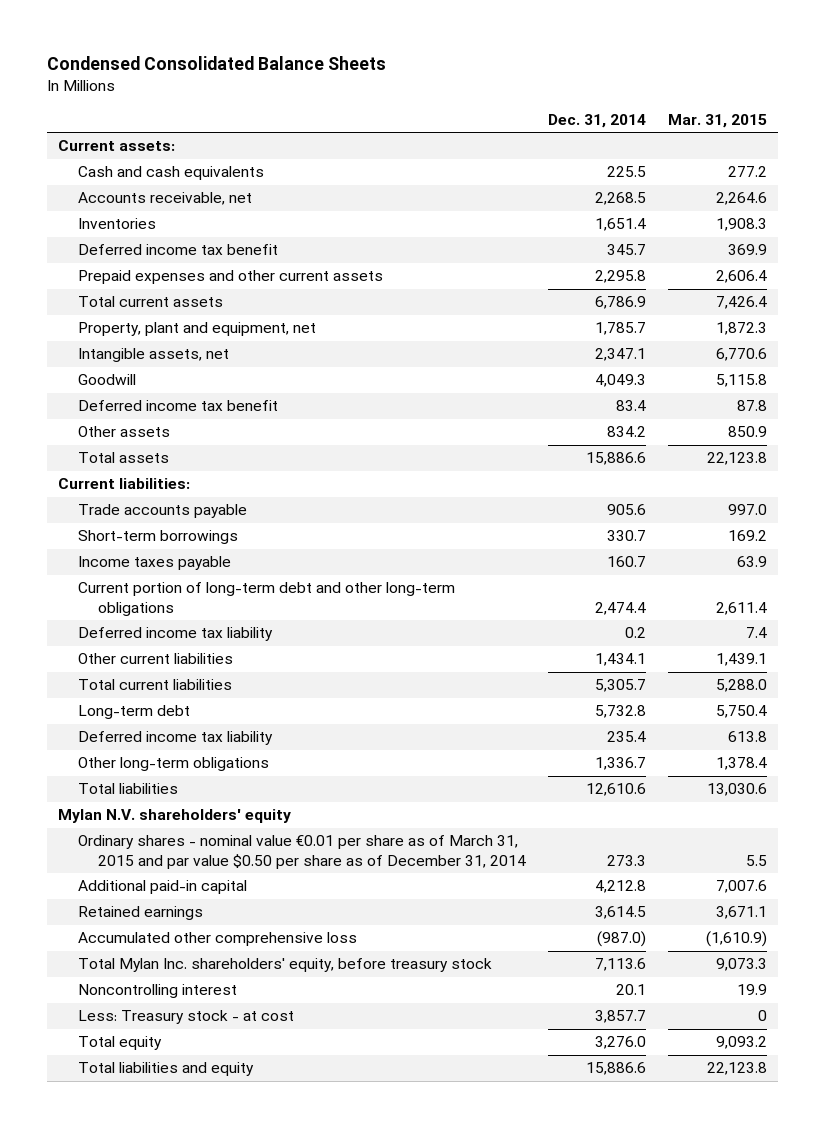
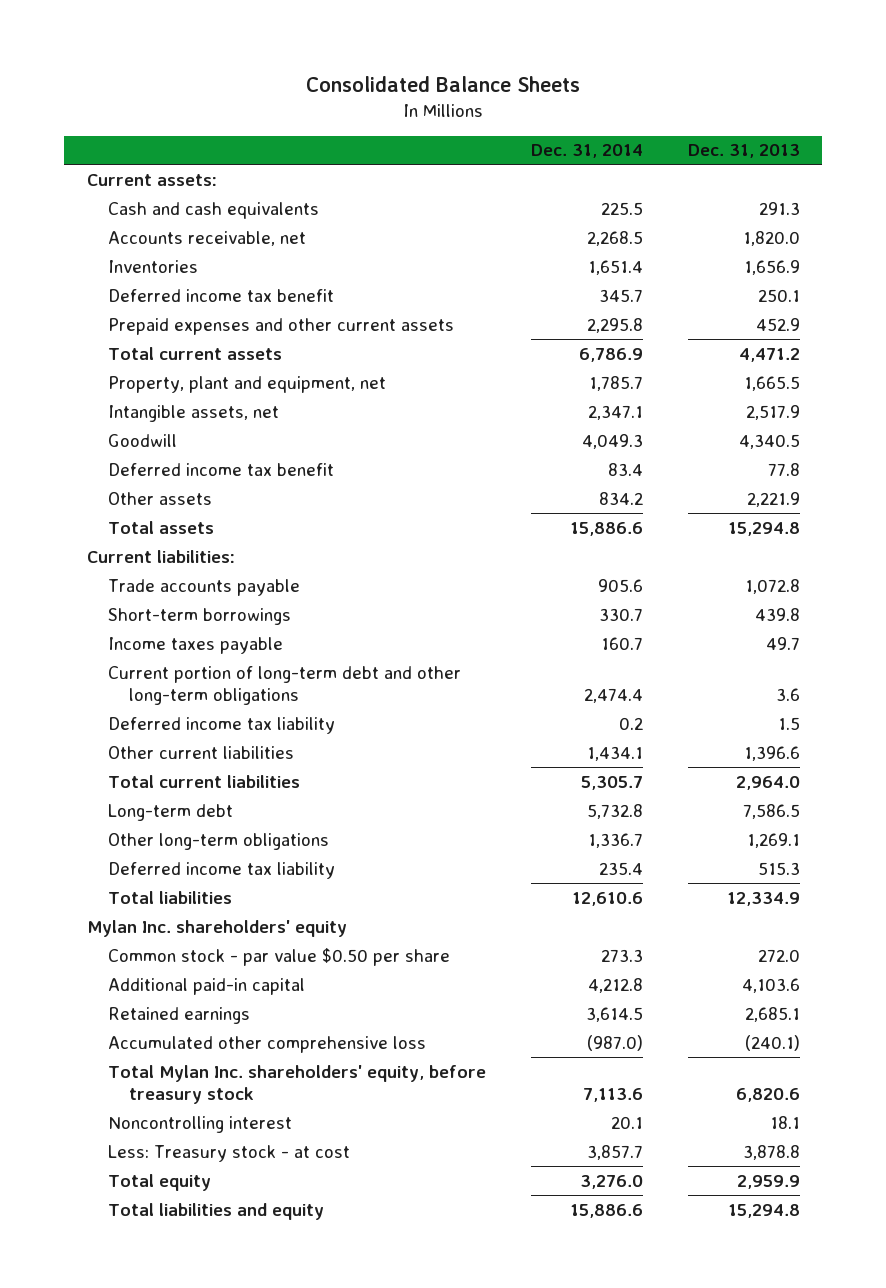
- Condensed Consolidated Balance Sheets
+ Consolidated Balance Sheets
- | Dec. 31, 2014 | Mar. 31, 2015
+ | Dec. 31, 2014 | Dec. 31, 2013
moved down: Deferred income tax liability | 235.4 | 515.3
- Mylan N.V. shareholders' equity
- Ordinary shares - nominal value €0.01 per share as of March 31, 2015 and par value $0.50 per share as of December 31, 2014 | 273.3 | 5.5
+ Mylan Inc. shareholders' equity
+ Common stock - par value $0.50 per share | 273.3 | 272.0

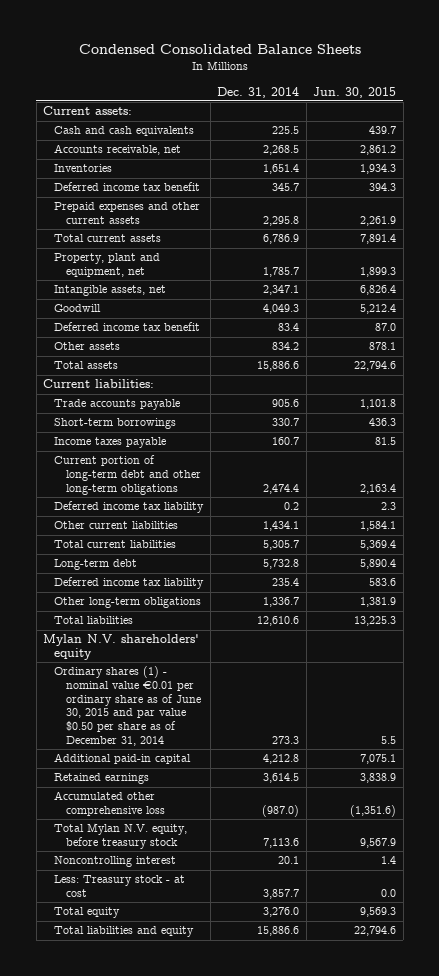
- Consolidated Balance Sheets
+ Condensed Consolidated Balance Sheets
- | Dec. 31, 2014 | Dec. 31, 2013
+ | Dec. 31, 2014 | Jun. 30, 2015
moved down: Other long-term obligations | 1,336.7 | 1,381.9
- Mylan Inc. shareholders' equity
- Common stock - par value $0.50 per share | 273.3 | 272.0
+ Mylan N.V. shareholders' equity
+ Ordinary shares (1) - nominal value €0.01 per ordinary share as of June 30, 2015 and par value $0.50 per share as of December 31, 2014 | 273.3 | 5.5
- Total Mylan Inc. shareholders' equity, before treasury stock | 7,113.6 | 6,820.6
+ Total Mylan N.V. equity, before treasury stock | 7,113.6 | 9,567.9

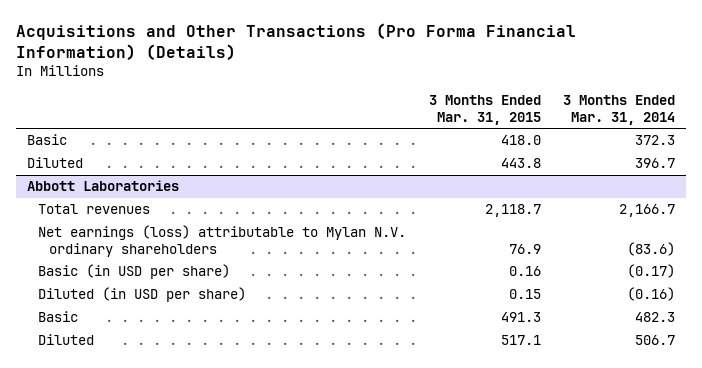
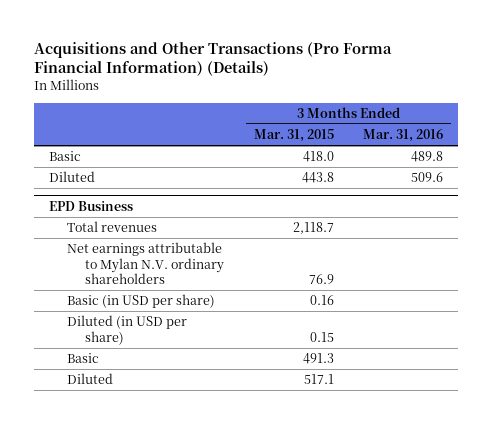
- | 3 Months Ended Mar. 31, 2015 | 3 Months Ended Mar. 31, 2014
+ | 3 Months Ended Mar. 31, 2015 | 3 Months Ended Mar. 31, 2016
- Abbott Laboratories
+ EPD Business
- Net earnings (loss) attributable to Mylan N.V. ordinary shareholders | 76.9 | (83.6)
+ Net earnings attributable to Mylan N.V. ordinary shareholders | 76.9 |

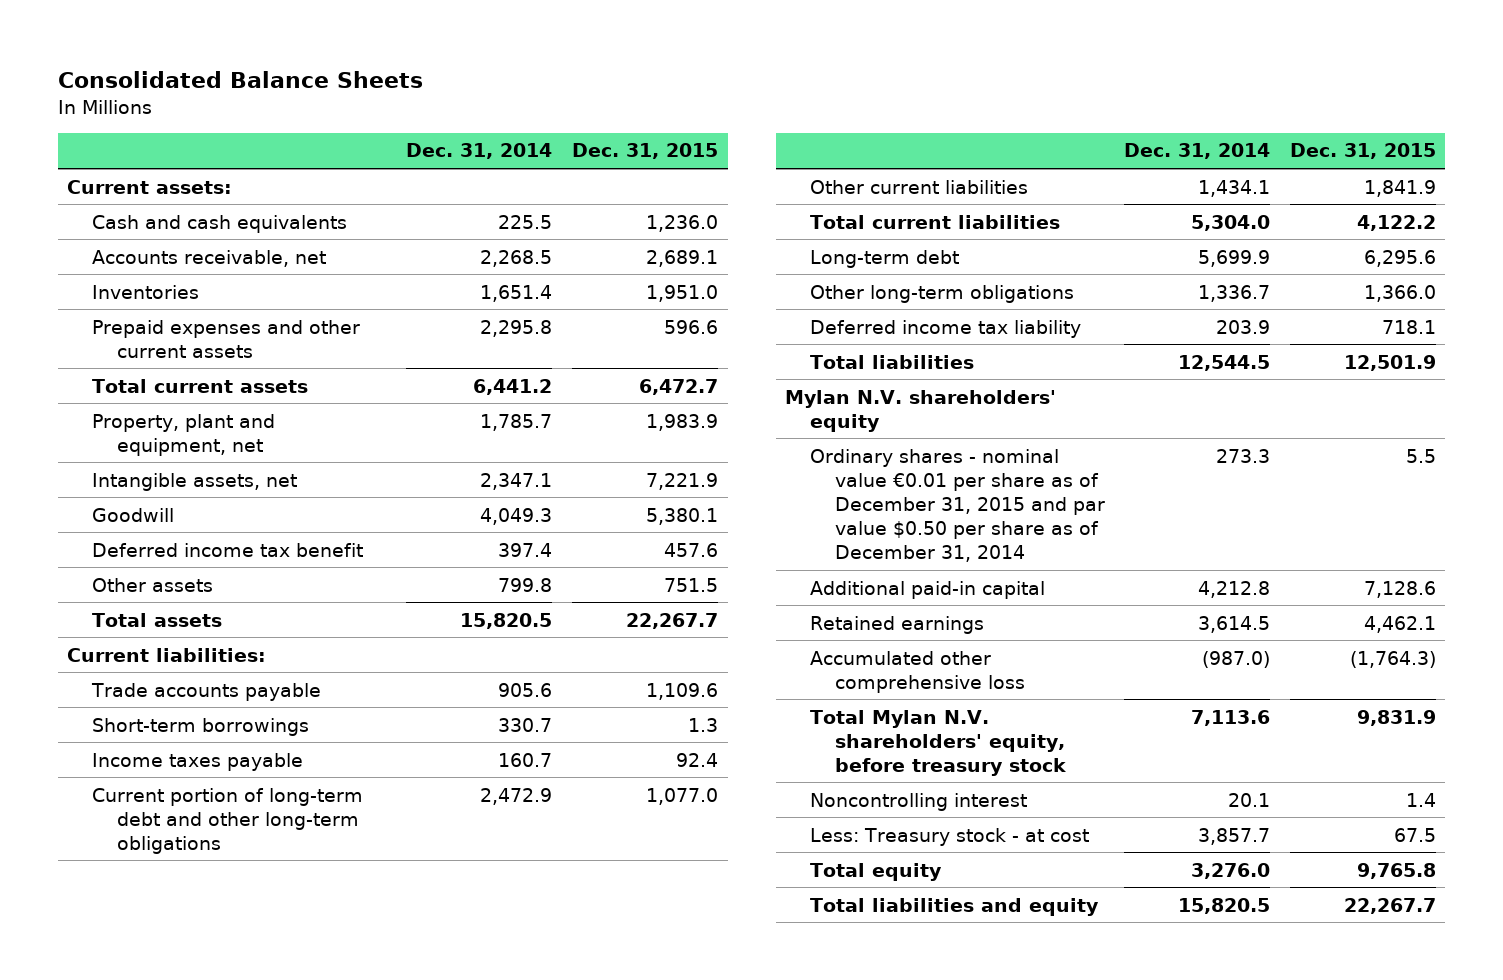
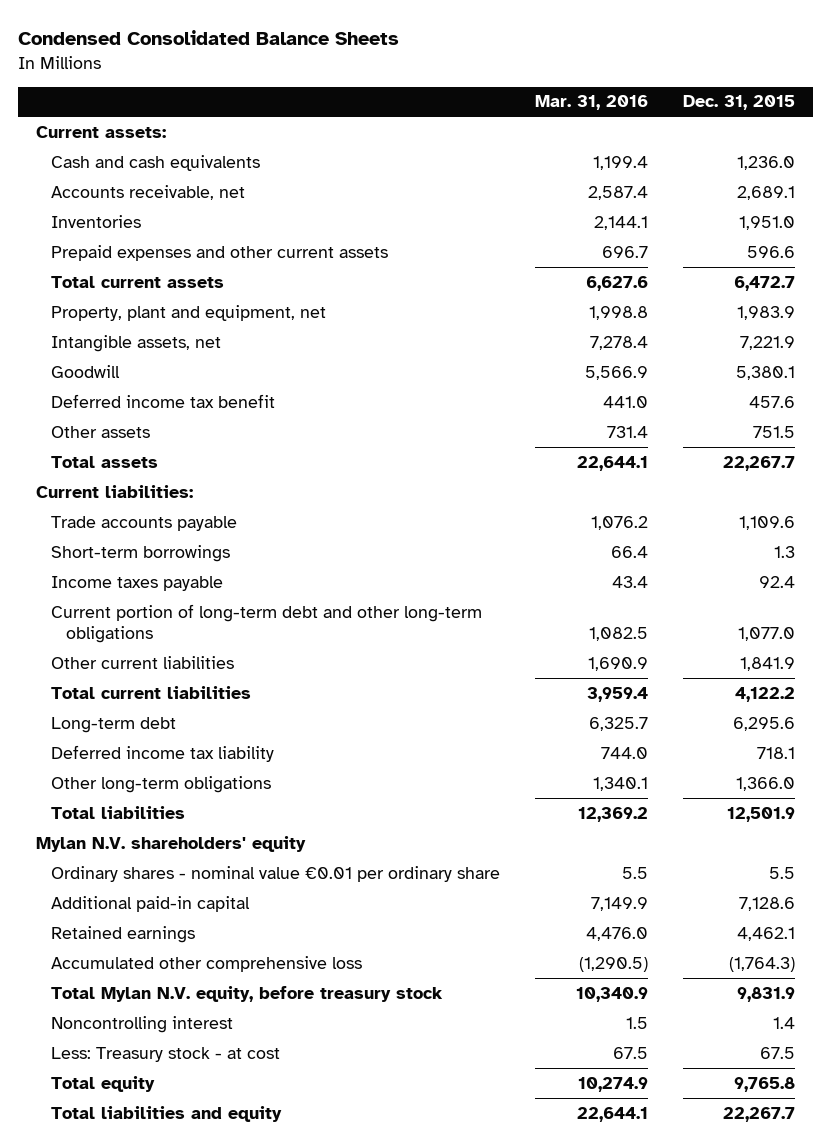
- Consolidated Balance Sheets
+ Condensed Consolidated Balance Sheets
- | Dec. 31, 2014 | Dec. 31, 2015
+ | Mar. 31, 2016 | Dec. 31, 2015
moved down: Other long-term obligations | 1,340.1 | 1,366.0
- Ordinary shares - nominal value €0.01 per share as of December 31, 2015 and par value $0.50 per share as of December 31, 2014 | 273.3 | 5.5
+ Ordinary shares - nominal value €0.01 per ordinary share | 5.5 | 5.5
- Total Mylan N.V. shareholders' equity, before treasury stock | 7,113.6 | 9,831.9
+ Total Mylan N.V. equity, before treasury stock | 10,340.9 | 9,831.9

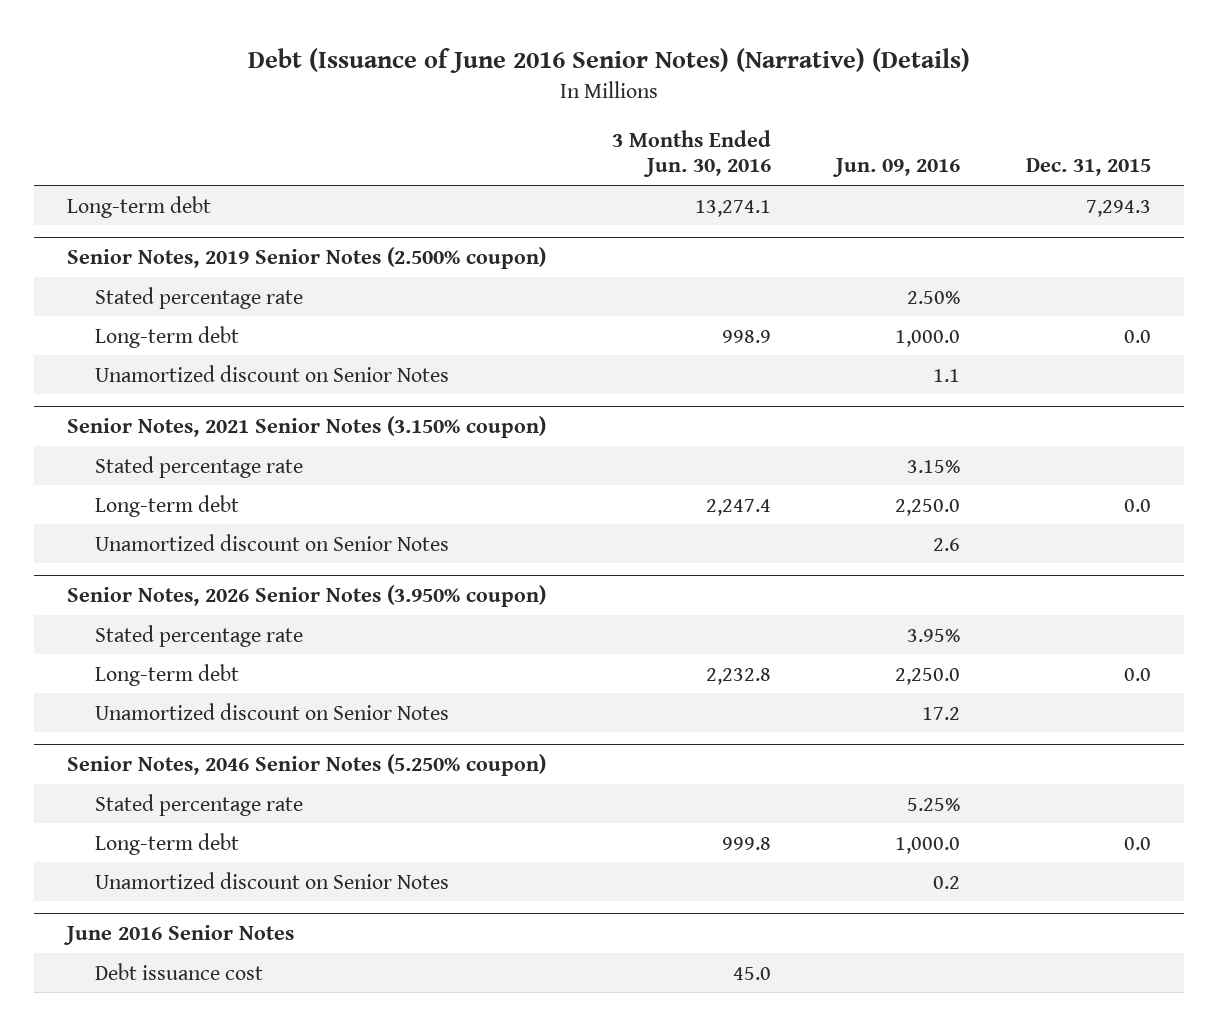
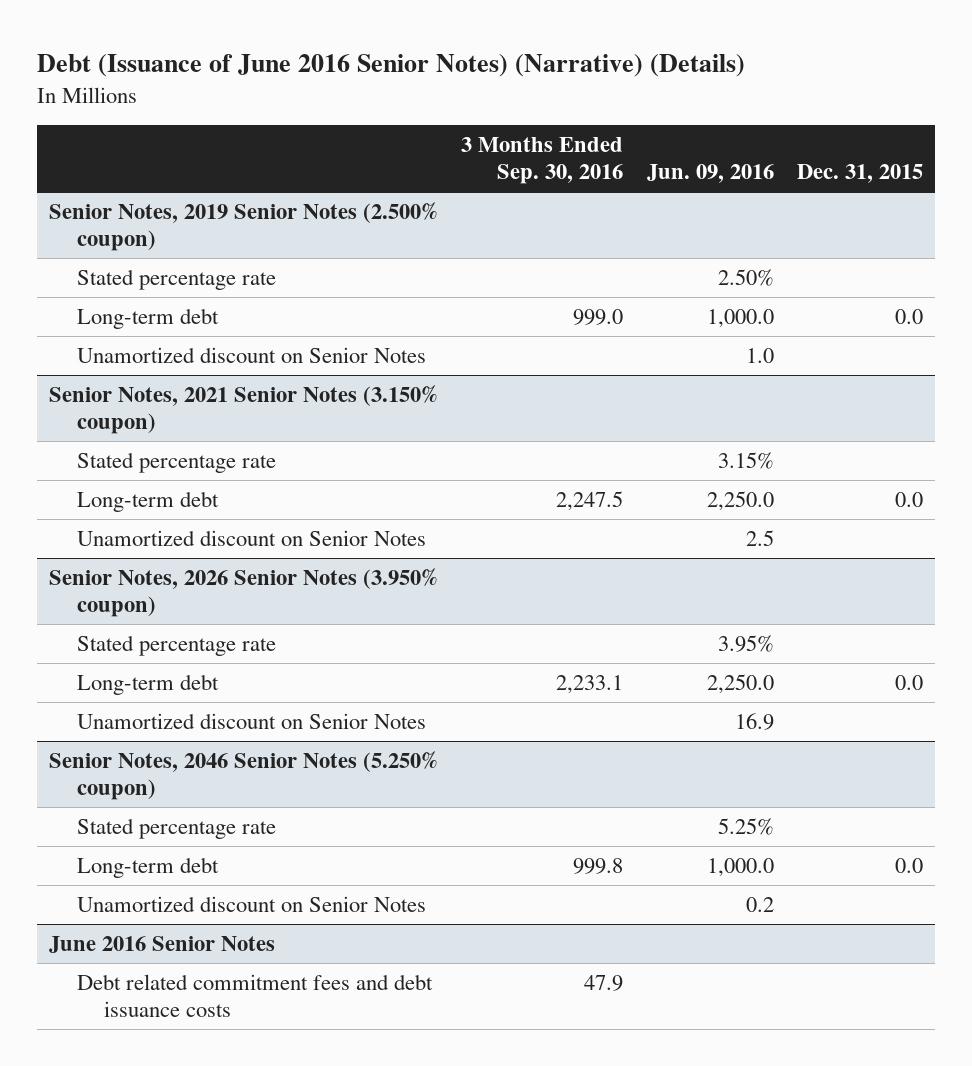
- | 3 Months Ended Jun. 30, 2016 | Jun. 09, 2016 | Dec. 31, 2015
+ | 3 Months Ended Sep. 30, 2016 | Jun. 09, 2016 | Dec. 31, 2015
- Long-term debt | 13,274.1 | | 7,294.3
@ Senior Notes, 2019 Senior Notes (2.500% coupon)
- Unamortized discount on Senior Notes | | 1.1 |
+ Unamortized discount on Senior Notes | | 1.0 |
@ Senior Notes, 2021 Senior Notes (3.150% coupon)
- Unamortized discount on Senior Notes | | 2.6 |
+ Unamortized discount on Senior Notes | | 2.5 |
@ Senior Notes, 2026 Senior Notes (3.950% coupon)
- Unamortized discount on Senior Notes | | 17.2 |
+ Unamortized discount on Senior Notes | | 16.9 |
@ June 2016 Senior Notes
- Debt issuance cost | 45.0 | |
+ Debt related commitment fees and debt issuance costs | 47.9 | |

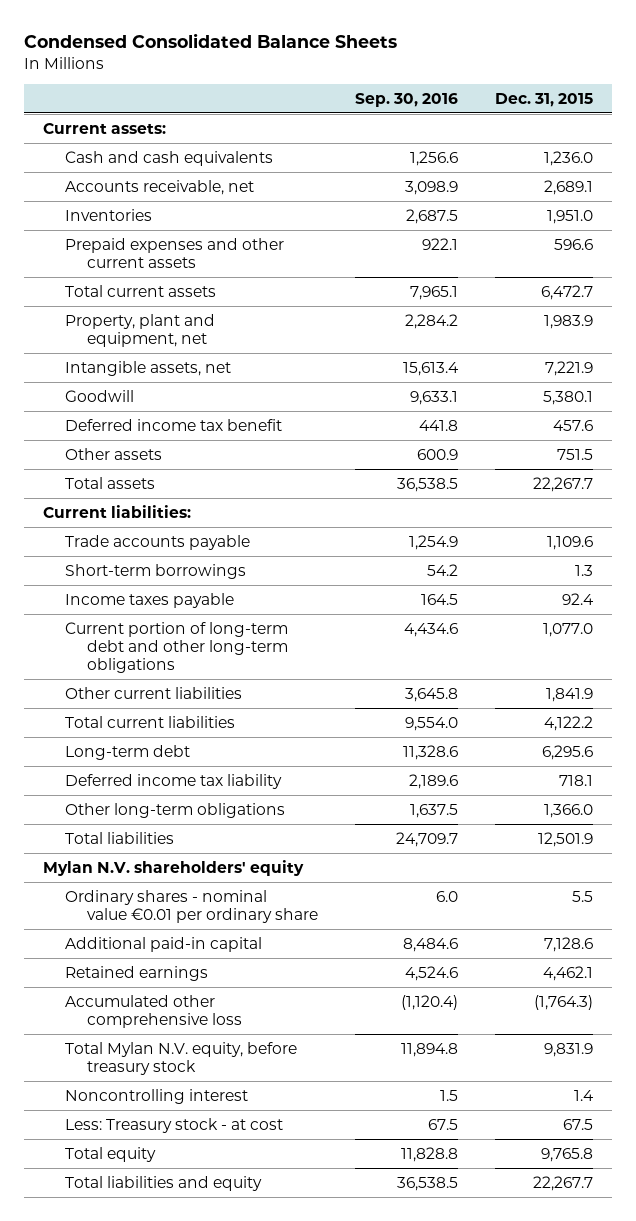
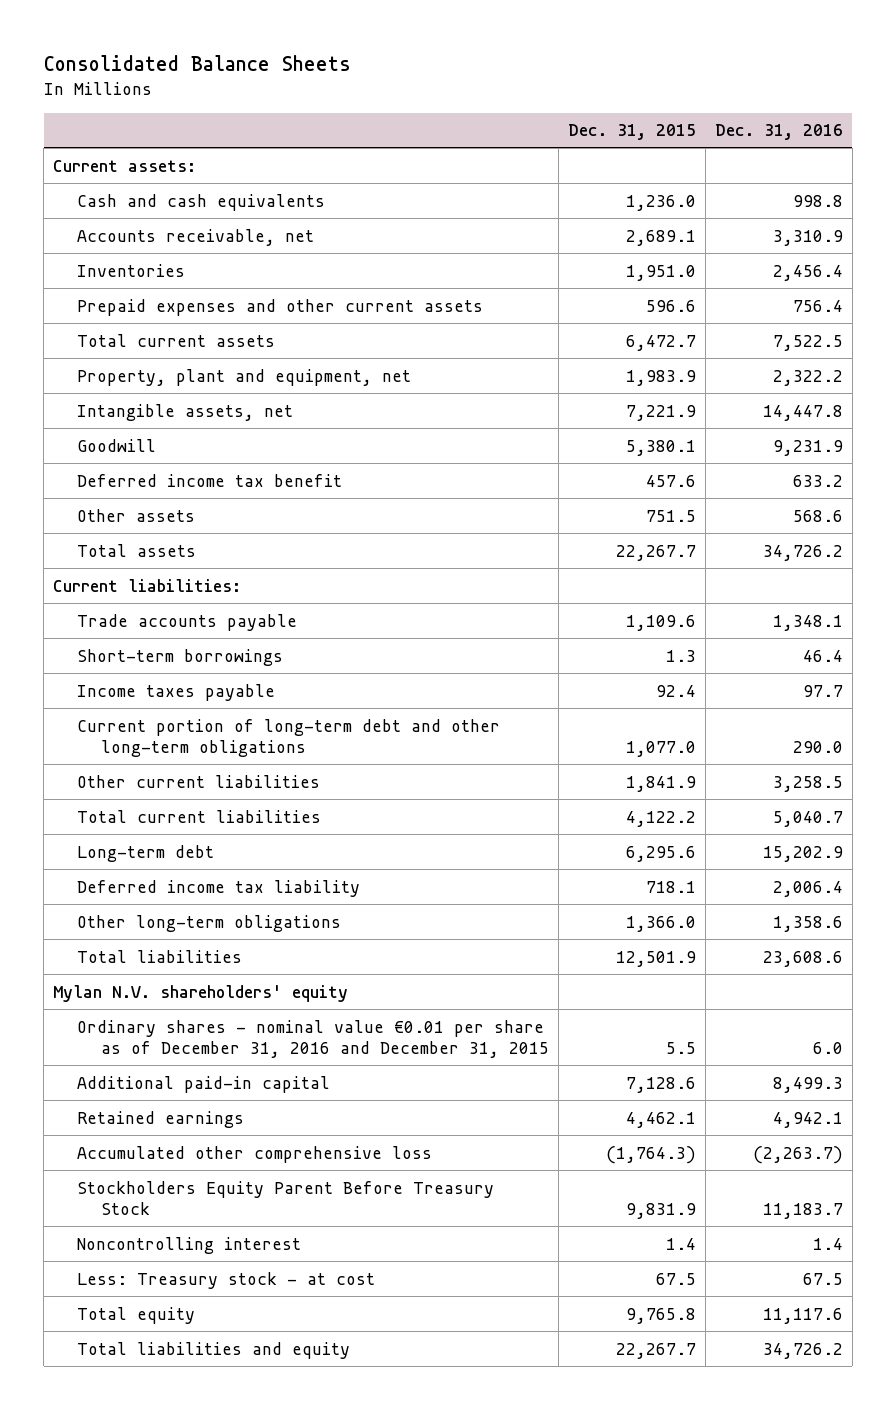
- Condensed Consolidated Balance Sheets
+ Consolidated Balance Sheets
- | Sep. 30, 2016 | Dec. 31, 2015
+ | Dec. 31, 2015 | Dec. 31, 2016
- Ordinary shares - nominal value €0.01 per ordinary share | 6.0 | 5.5
+ Ordinary shares - nominal value €0.01 per share as of December 31, 2016 and December 31, 2015 | 5.5 | 6.0
- Total Mylan N.V. equity, before treasury stock | 11,894.8 | 9,831.9
+ Stockholders Equity Parent Before Treasury Stock | 9,831.9 | 11,183.7

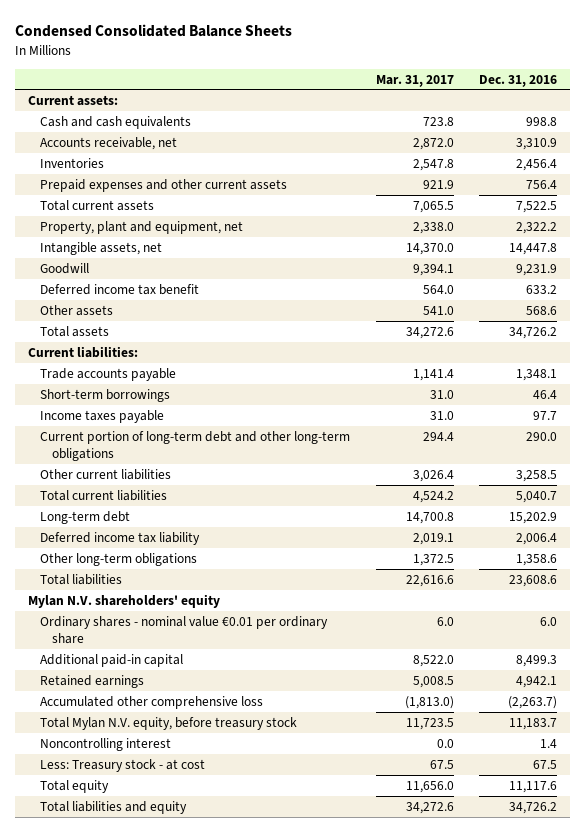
- Consolidated Balance Sheets
+ Condensed Consolidated Balance Sheets
- | Dec. 31, 2015 | Dec. 31, 2016
+ | Mar. 31, 2017 | Dec. 31, 2016
- Ordinary shares - nominal value €0.01 per share as of December 31, 2016 and December 31, 2015 | 5.5 | 6.0
+ Ordinary shares - nominal value €0.01 per ordinary share | 6.0 | 6.0
- Stockholders Equity Parent Before Treasury Stock | 9,831.9 | 11,183.7
+ Total Mylan N.V. equity, before treasury stock | 11,723.5 | 11,183.7

